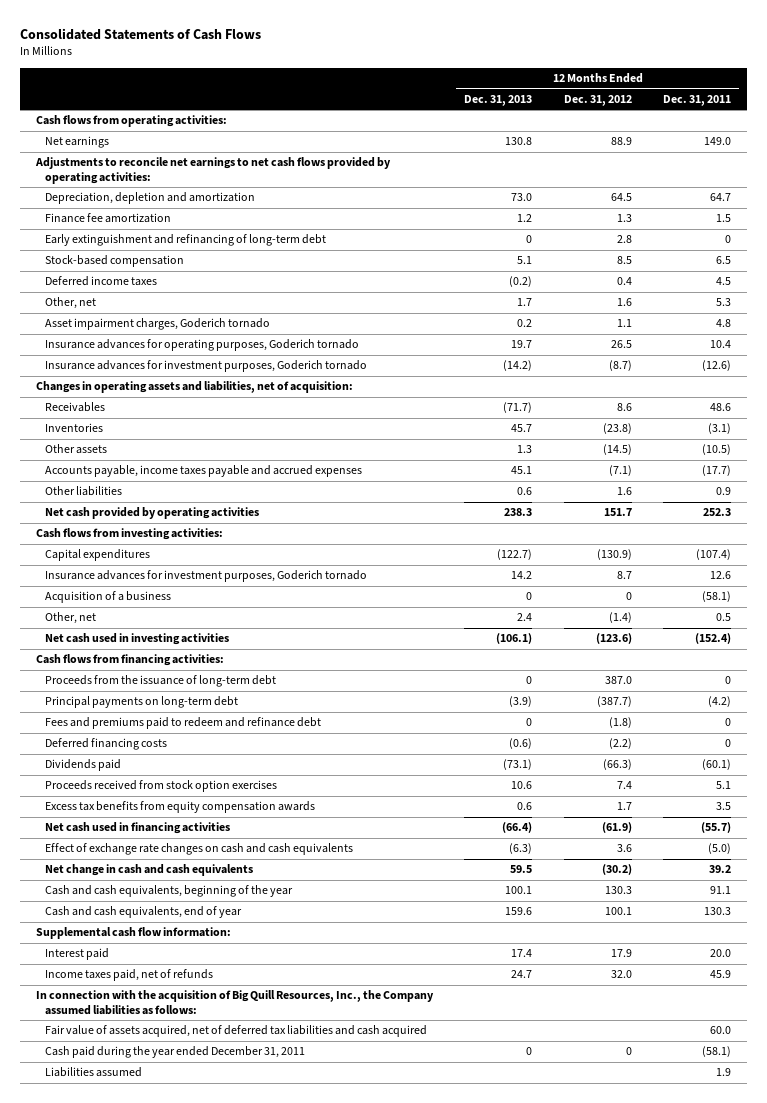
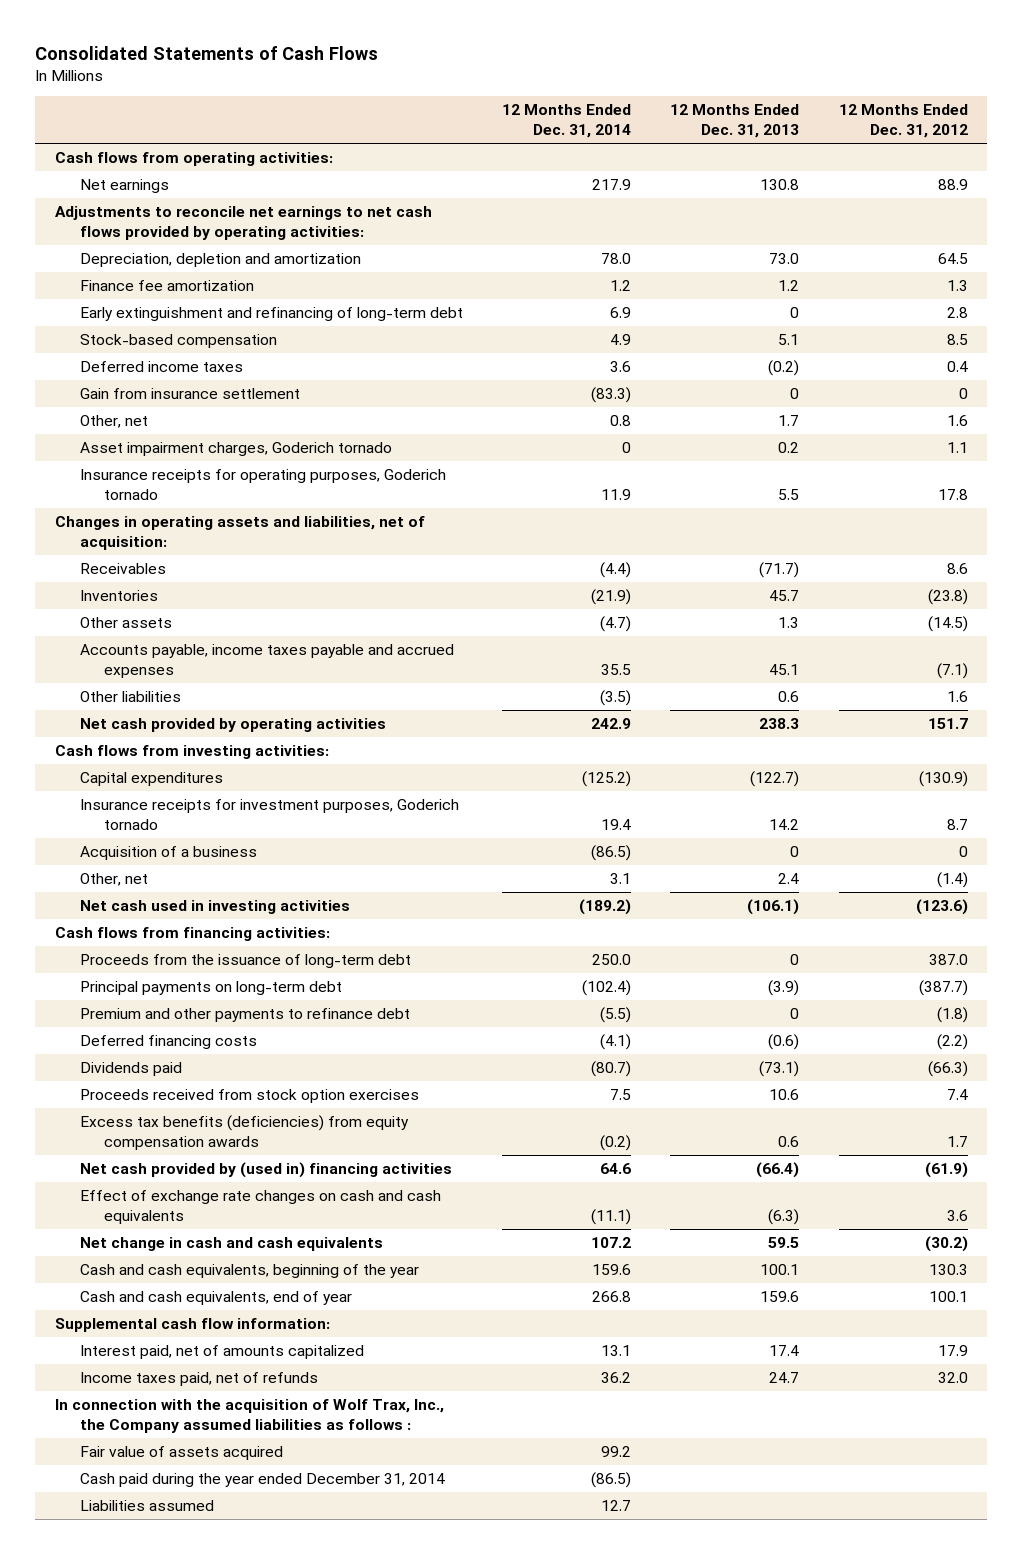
- | 12 Months Ended Dec. 31, 2013 | 12 Months Ended Dec. 31, 2012 | 12 Months Ended Dec. 31, 2011
+ | 12 Months Ended Dec. 31, 2014 | 12 Months Ended Dec. 31, 2013 | 12 Months Ended Dec. 31, 2012
+ Gain from insurance settlement | (83.3) | 0 | 0
- Insurance advances for operating purposes, Goderich tornado | 19.7 | 26.5 | 10.4
- Insurance advances for investment purposes, Goderich tornado | (14.2) | (8.7) | (12.6)
+ Insurance receipts for operating purposes, Goderich tornado | 11.9 | 5.5 | 17.8
- Insurance advances for investment purposes, Goderich tornado | 14.2 | 8.7 | 12.6
+ Insurance receipts for investment purposes, Goderich tornado | 19.4 | 14.2 | 8.7
- Fees and premiums paid to redeem and refinance debt | 0 | (1.8) | 0
+ Premium and other payments to refinance debt | (5.5) | 0 | (1.8)
- Excess tax benefits from equity compensation awards | 0.6 | 1.7 | 3.5
- Net cash used in financing activities | (66.4) | (61.9) | (55.7)
+ Excess tax benefits (deficiencies) from equity compensation awards | (0.2) | 0.6 | 1.7
+ Net cash provided by (used in) financing activities | 64.6 | (66.4) | (61.9)
- Interest paid | 17.4 | 17.9 | 20.0
+ Interest paid, net of amounts capitalized | 13.1 | 17.4 | 17.9
- In connection with the acquisition of Big Quill Resources, Inc., the Company assumed liabilities as follows:
- Fair value of assets acquired, net of deferred tax liabilities and cash acquired | | | 60.0
- Cash paid during the year ended December 31, 2011 | 0 | 0 | (58.1)
+ In connection with the acquisition of Wolf Trax, Inc., the Company assumed liabilities as follows :
+ Fair value of assets acquired | 99.2 | |
+ Cash paid during the year ended December 31, 2014 | (86.5) | |

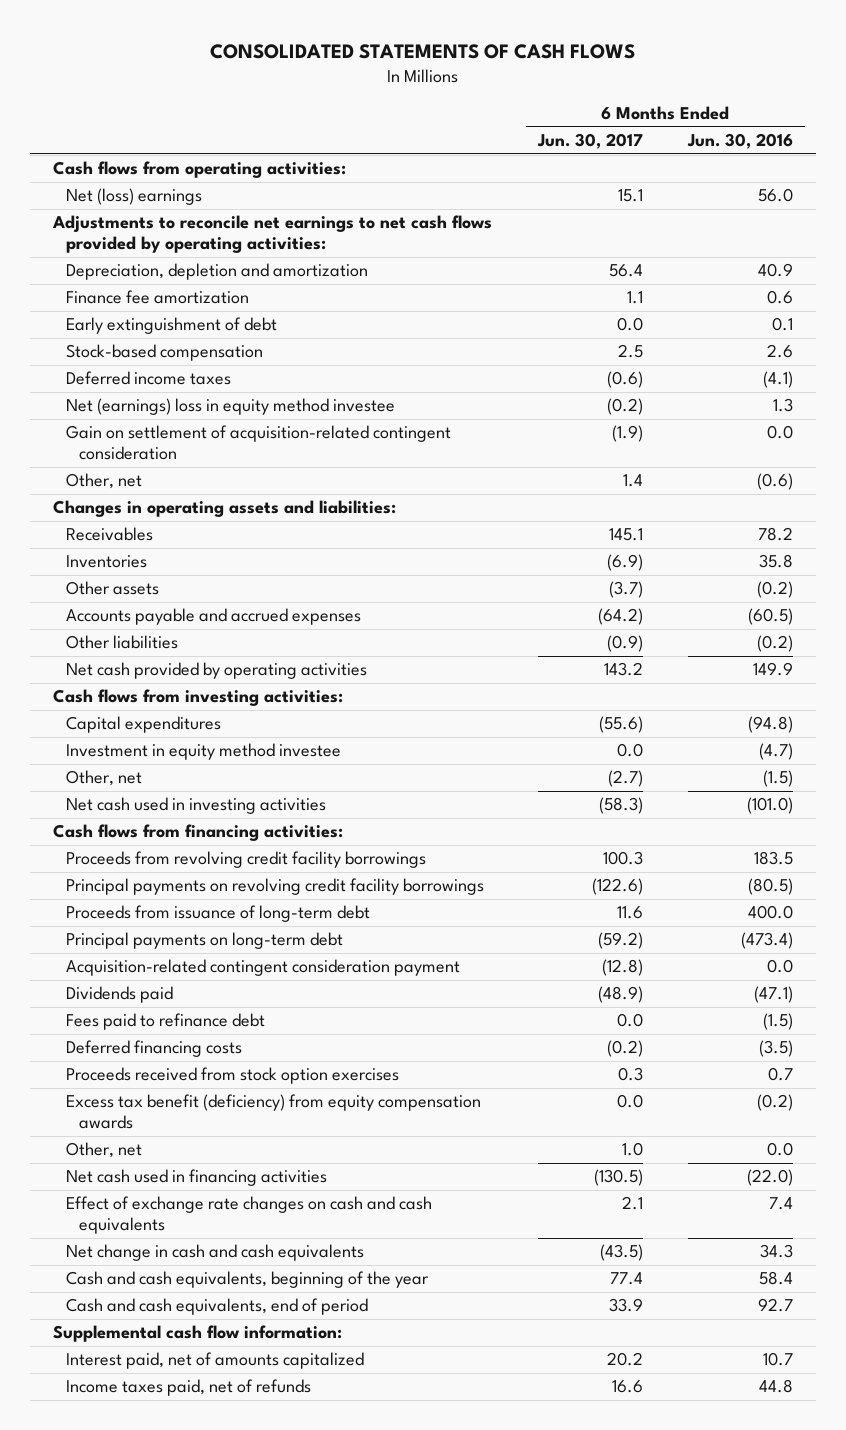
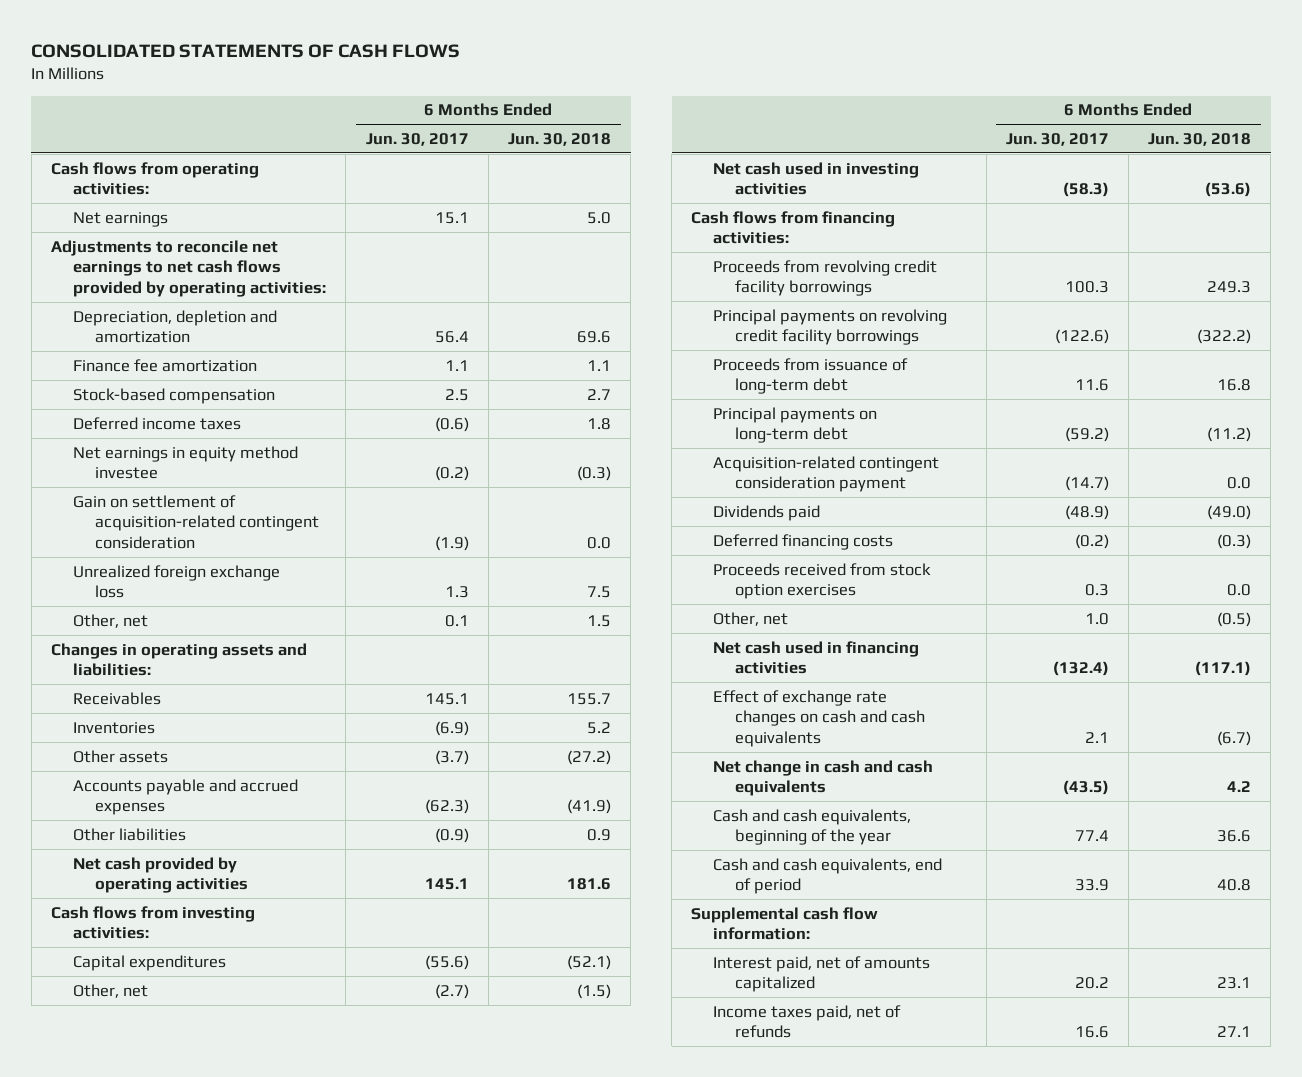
- | 6 Months Ended Jun. 30, 2017 | 6 Months Ended Jun. 30, 2016
+ | 6 Months Ended Jun. 30, 2017 | 6 Months Ended Jun. 30, 2018
- Net (loss) earnings | 15.1 | 56.0
+ Net earnings | 15.1 | 5.0
- Early extinguishment of debt | 0.0 | 0.1
- Net (earnings) loss in equity method investee | (0.2) | 1.3
+ Net earnings in equity method investee | (0.2) | (0.3)
- Other, net | 1.4 | (0.6)
+ Unrealized foreign exchange loss | 1.3 | 7.5
+ Other, net | 0.1 | 1.5
- Accounts payable and accrued expenses | (64.2) | (60.5)
+ Accounts payable and accrued expenses | (62.3) | (41.9)
- Net cash provided by operating activities | 143.2 | 149.9
+ Net cash provided by operating activities | 145.1 | 181.6
- Investment in equity method investee | 0.0 | (4.7)
- Acquisition-related contingent consideration payment | (12.8) | 0.0
+ Acquisition-related contingent consideration payment | (14.7) | 0.0
- Fees paid to refinance debt | 0.0 | (1.5)
- Excess tax benefit (deficiency) from equity compensation awards | 0.0 | (0.2)
- Net cash used in financing activities | (130.5) | (22.0)
+ Net cash used in financing activities | (132.4) | (117.1)

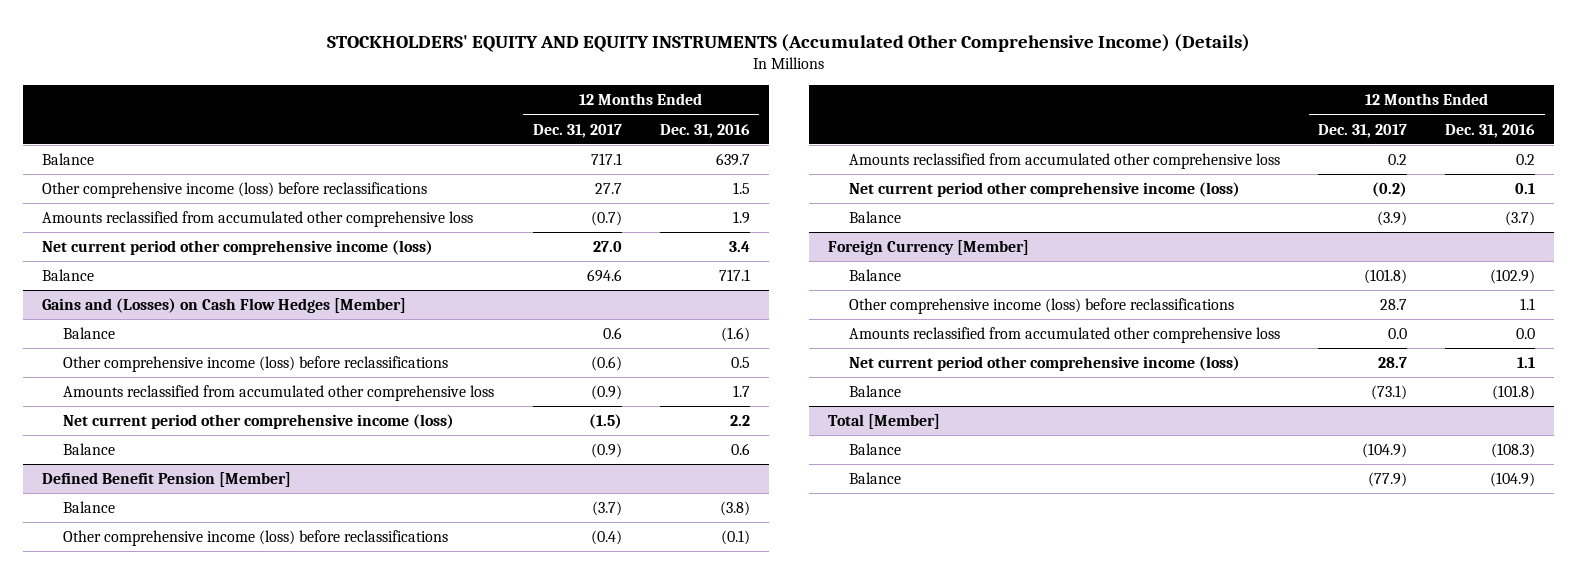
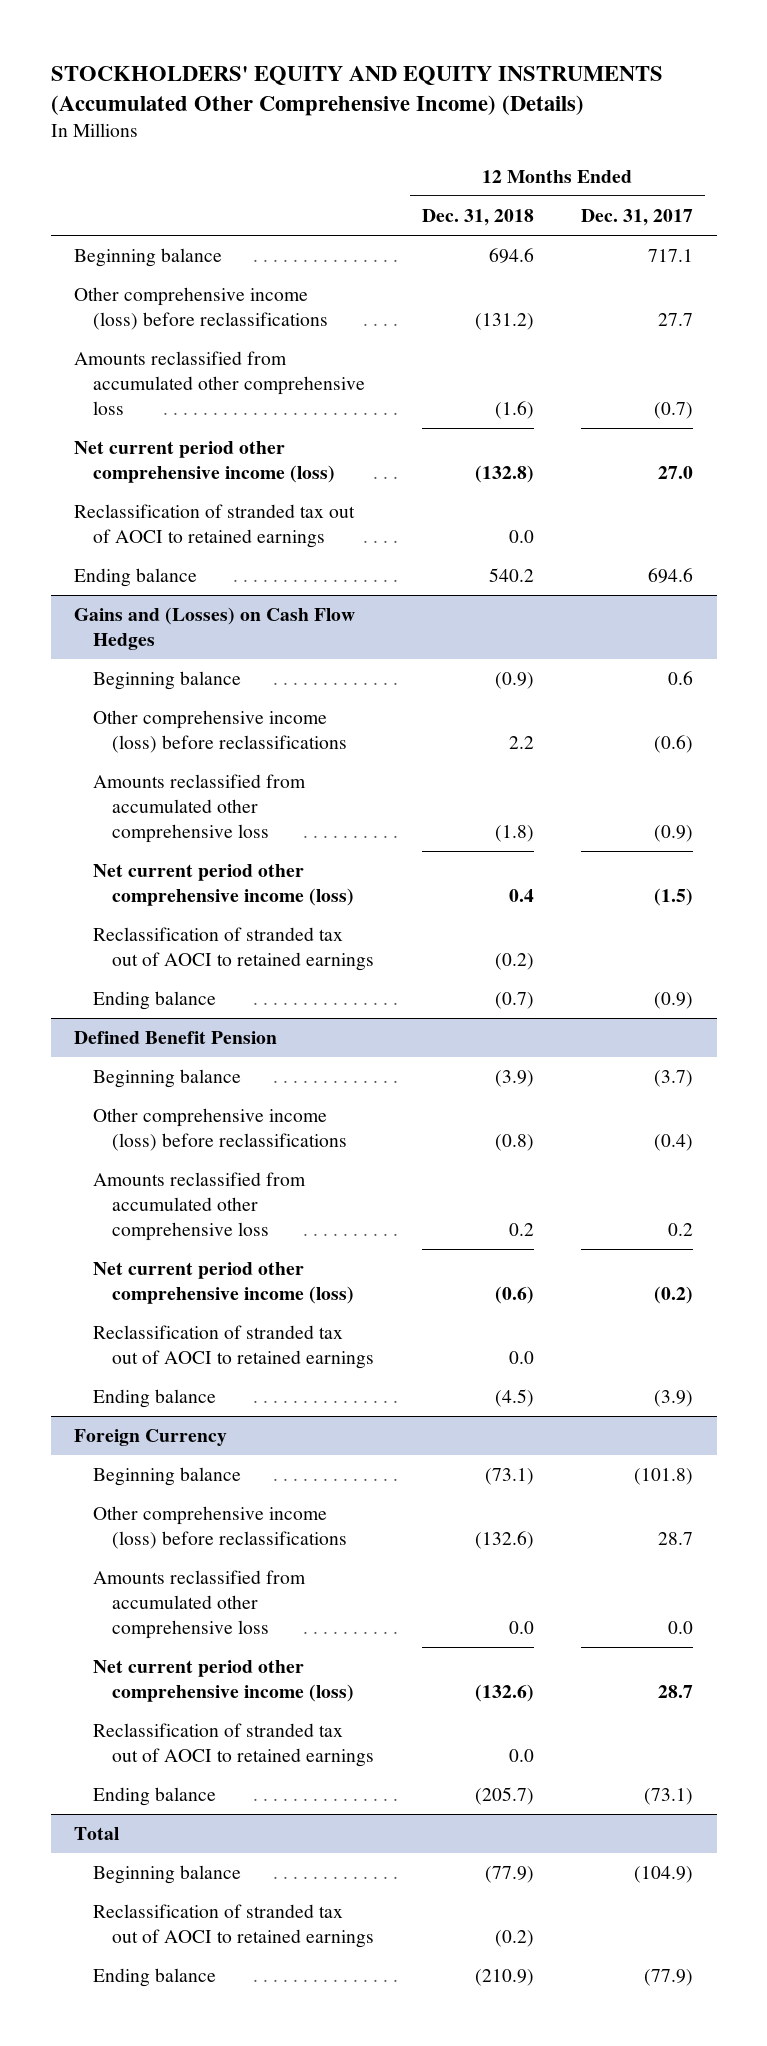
- | 12 Months Ended Dec. 31, 2017 | 12 Months Ended Dec. 31, 2016
+ | 12 Months Ended Dec. 31, 2018 | 12 Months Ended Dec. 31, 2017
- Balance | 717.1 | 639.7
+ Beginning balance | 694.6 | 717.1
- Balance | 694.6 | 717.1
- Gains and (Losses) on Cash Flow Hedges [Member]
- Balance | 0.6 | (1.6)
+ Reclassification of stranded tax out of AOCI to retained earnings | 0.0 |
+ Ending balance | 540.2 | 694.6
+ Gains and (Losses) on Cash Flow Hedges
+ Beginning balance | (0.9) | 0.6
- Balance | (0.9) | 0.6
- Defined Benefit Pension [Member]
- Balance | (3.7) | (3.8)
+ Reclassification of stranded tax out of AOCI to retained earnings | (0.2) |
+ Ending balance | (0.7) | (0.9)
+ Defined Benefit Pension
+ Beginning balance | (3.9) | (3.7)
- Balance | (3.9) | (3.7)
- Foreign Currency [Member]
- Balance | (101.8) | (102.9)
+ Reclassification of stranded tax out of AOCI to retained earnings | 0.0 |
+ Ending balance | (4.5) | (3.9)
+ Foreign Currency
+ Beginning balance | (73.1) | (101.8)
- Balance | (73.1) | (101.8)
- Total [Member]
- Balance | (104.9) | (108.3)
- Balance | (77.9) | (104.9)
+ Reclassification of stranded tax out of AOCI to retained earnings | 0.0 |
+ Ending balance | (205.7) | (73.1)
+ Total
+ Beginning balance | (77.9) | (104.9)
+ Reclassification of stranded tax out of AOCI to retained earnings | (0.2) |
+ Ending balance | (210.9) | (77.9)

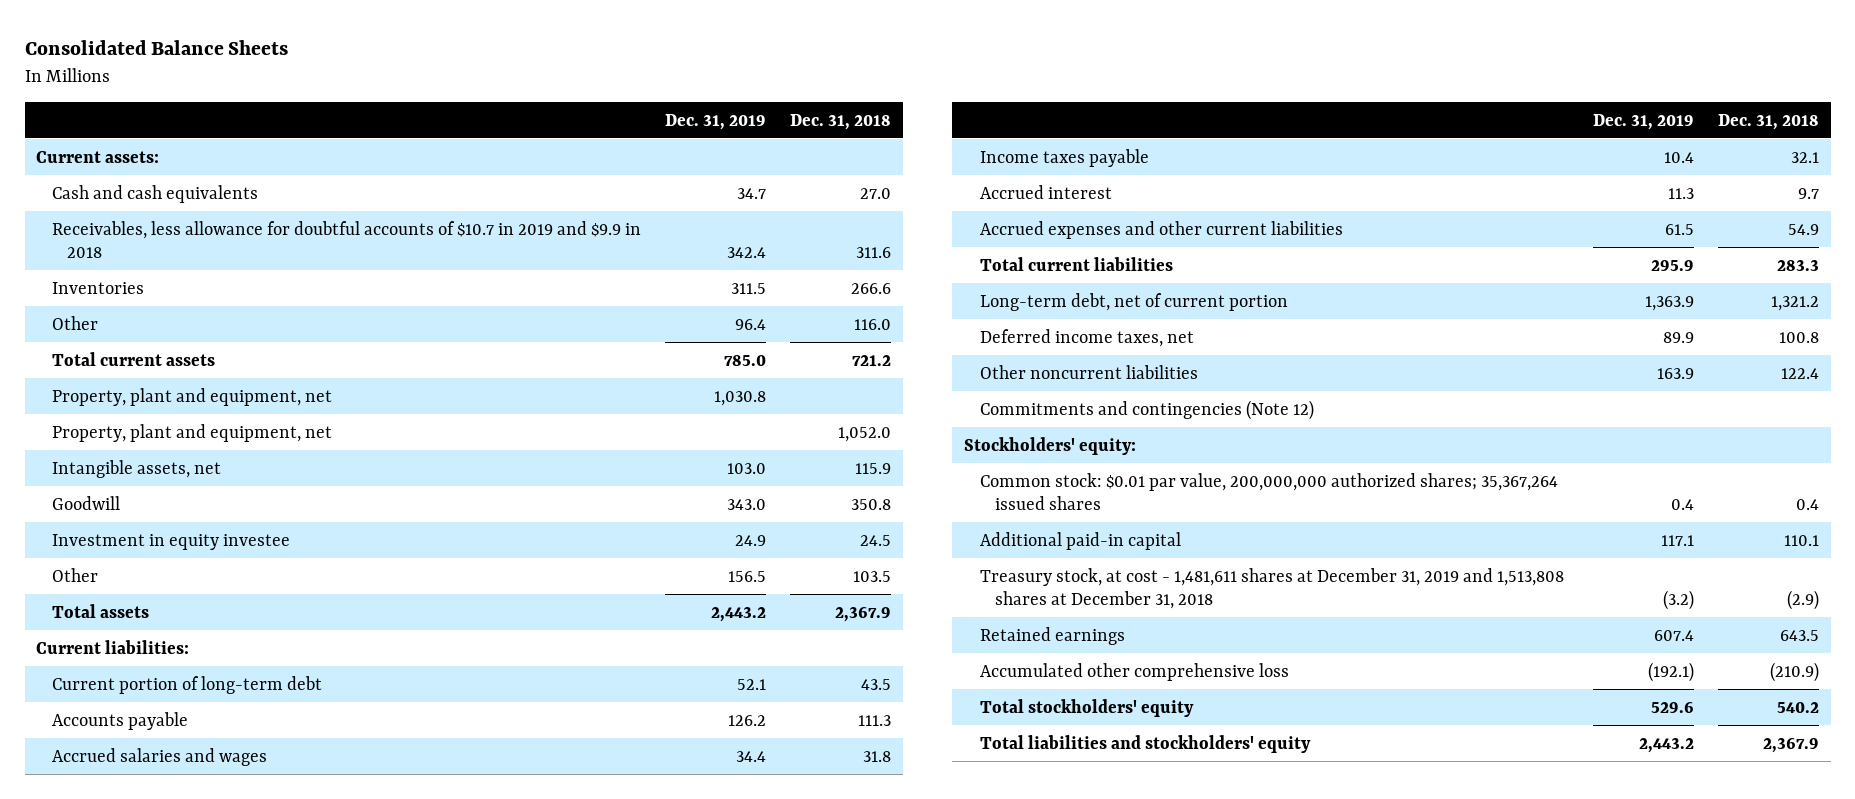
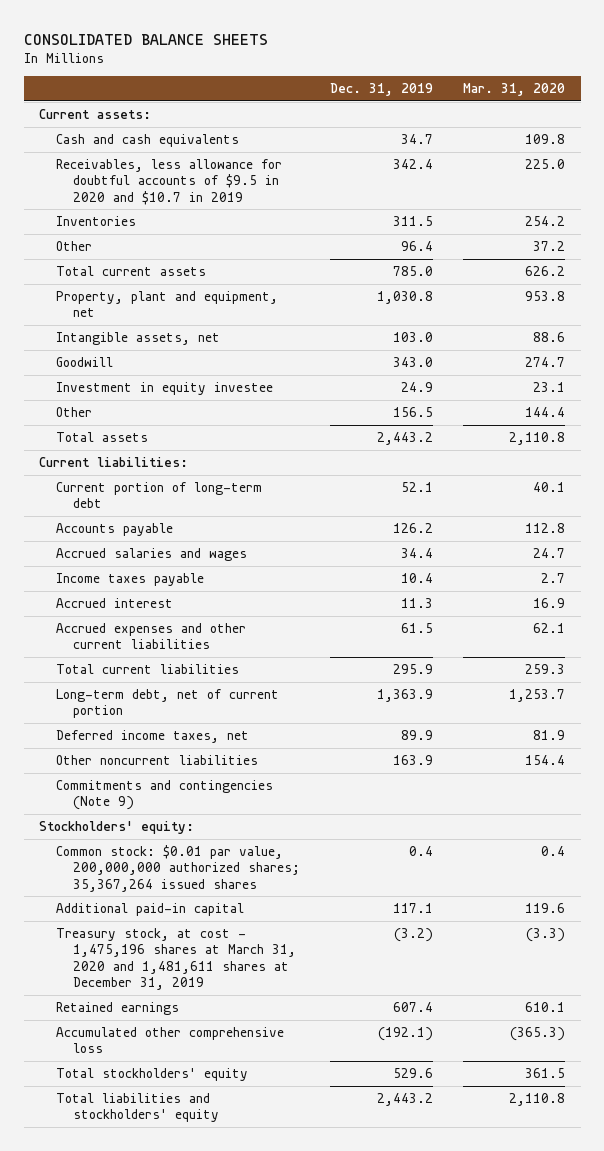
- Consolidated Balance Sheets
+ CONSOLIDATED BALANCE SHEETS
- | Dec. 31, 2019 | Dec. 31, 2018
+ | Dec. 31, 2019 | Mar. 31, 2020
- Receivables, less allowance for doubtful accounts of $10.7 in 2019 and $9.9 in 2018 | 342.4 | 311.6
+ Receivables, less allowance for doubtful accounts of $9.5 in 2020 and $10.7 in 2019 | 342.4 | 225.0
- Property, plant and equipment, net | | 1,052.0
- Commitments and contingencies (Note 12)
+ Commitments and contingencies (Note 9)
- Treasury stock, at cost - 1,481,611 shares at December 31, 2019 and 1,513,808 shares at December 31, 2018 | (3.2) | (2.9)
+ Treasury stock, at cost - 1,475,196 shares at March 31, 2020 and 1,481,611 shares at December 31, 2019 | (3.2) | (3.3)

